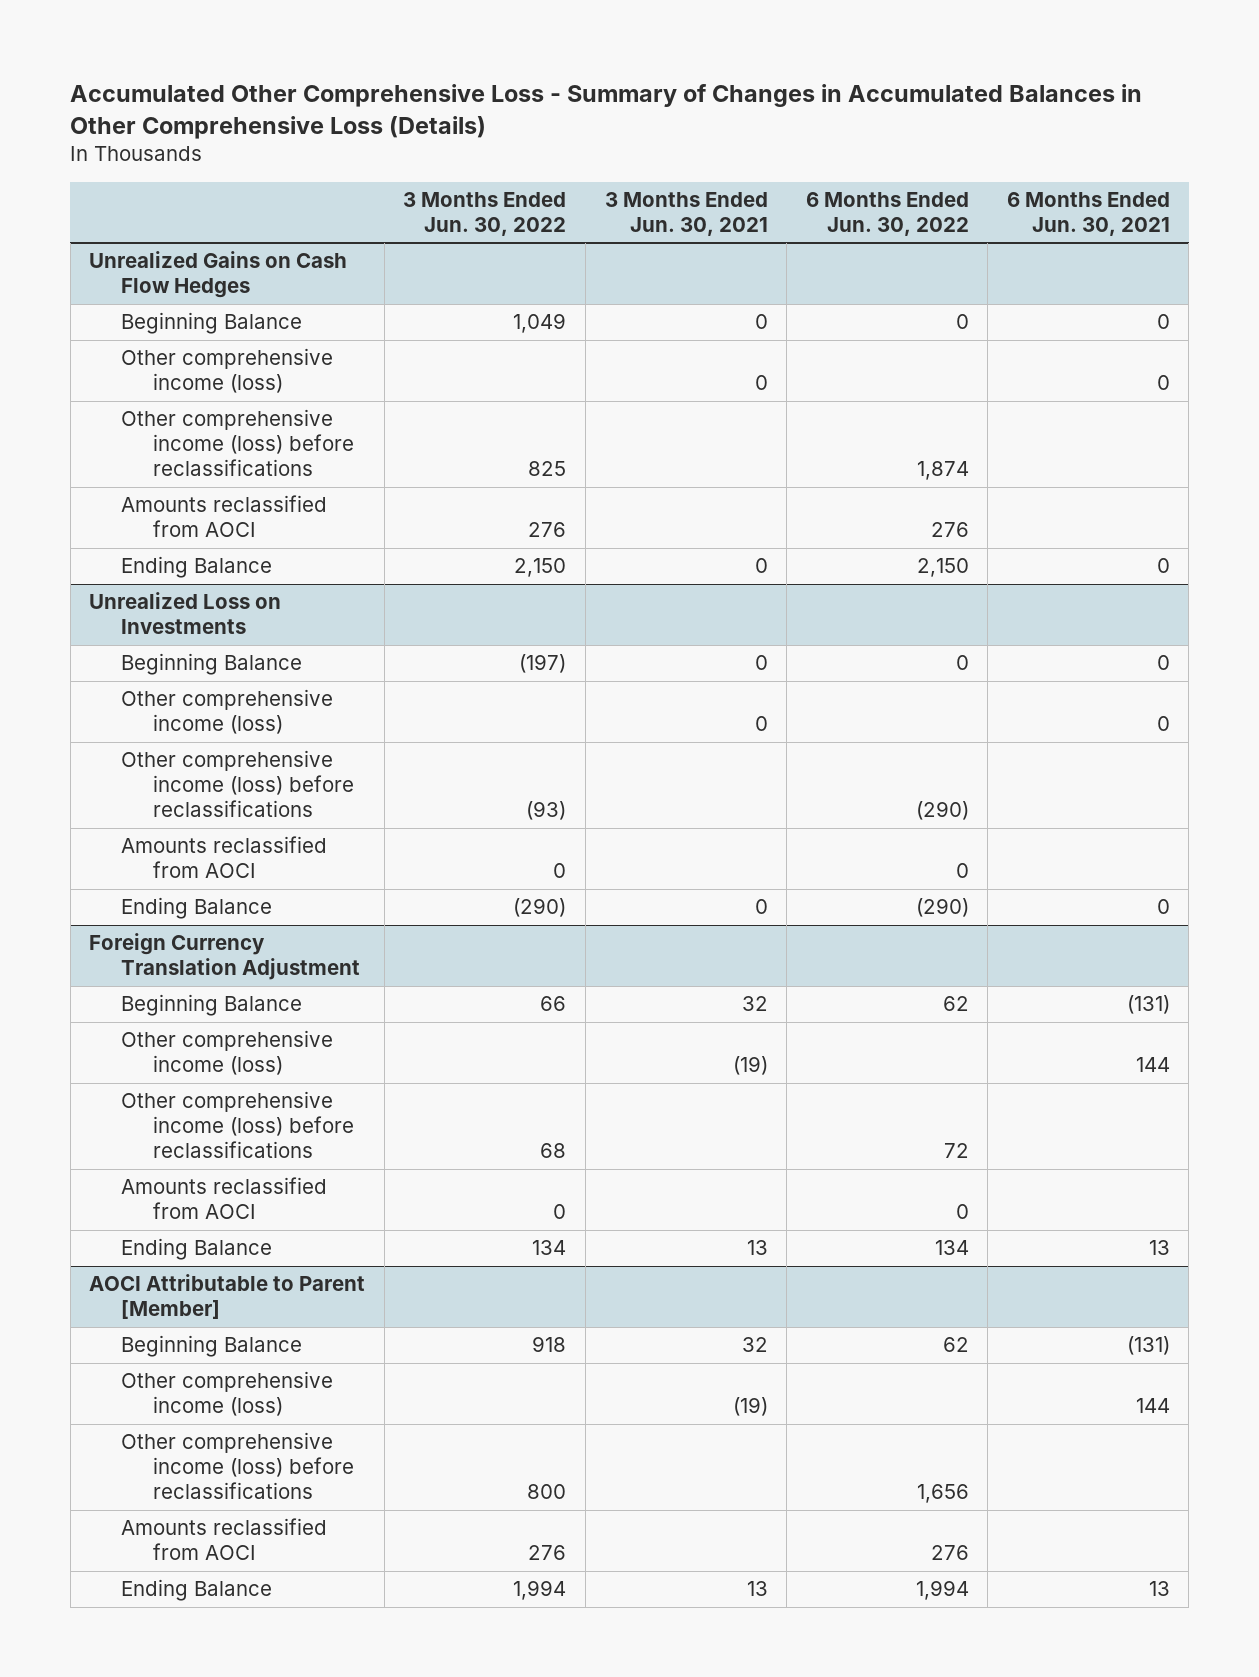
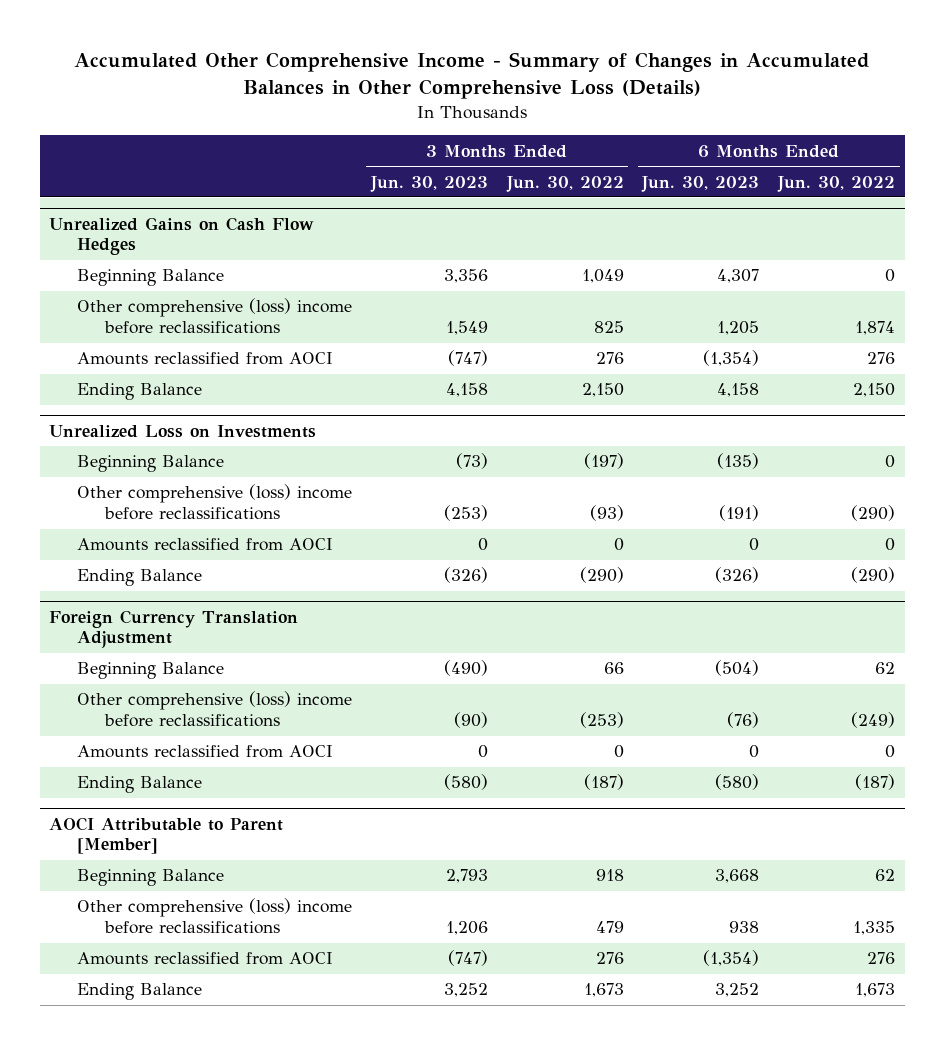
- Accumulated Other Comprehensive Loss - Summary of Changes in Accumulated Balances in Other Comprehensive Loss (Details)
+ Accumulated Other Comprehensive Income - Summary of Changes in Accumulated Balances in Other Comprehensive Loss (Details)
- | 3 Months Ended Jun. 30, 2022 | 3 Months Ended Jun. 30, 2021 | 6 Months Ended Jun. 30, 2022 | 6 Months Ended Jun. 30, 2021
+ | 3 Months Ended Jun. 30, 2023 | 3 Months Ended Jun. 30, 2022 | 6 Months Ended Jun. 30, 2023 | 6 Months Ended Jun. 30, 2022
@ Unrealized Gains on Cash Flow Hedges
- Other comprehensive income (loss) | | 0 | | 0
- Other comprehensive income (loss) before reclassifications | 825 | | 1,874 |
+ Other comprehensive (loss) income before reclassifications | 1,549 | 825 | 1,205 | 1,874
@ Unrealized Loss on Investments
- Other comprehensive income (loss) | | 0 | | 0
- Other comprehensive income (loss) before reclassifications | (93) | | (290) |
+ Other comprehensive (loss) income before reclassifications | (253) | (93) | (191) | (290)
@ Foreign Currency Translation Adjustment
- Other comprehensive income (loss) | | (19) | | 144
- Other comprehensive income (loss) before reclassifications | 68 | | 72 |
+ Other comprehensive (loss) income before reclassifications | (90) | (253) | (76) | (249)
- Ending Balance | 134 | 13 | 134 | 13
+ Ending Balance | (580) | (187) | (580) | (187)
@ AOCI Attributable to Parent [Member]
- Other comprehensive income (loss) | | (19) | | 144
- Other comprehensive income (loss) before reclassifications | 800 | | 1,656 |
+ Other comprehensive (loss) income before reclassifications | 1,206 | 479 | 938 | 1,335
- Ending Balance | 1,994 | 13 | 1,994 | 13
+ Ending Balance | 3,252 | 1,673 | 3,252 | 1,673

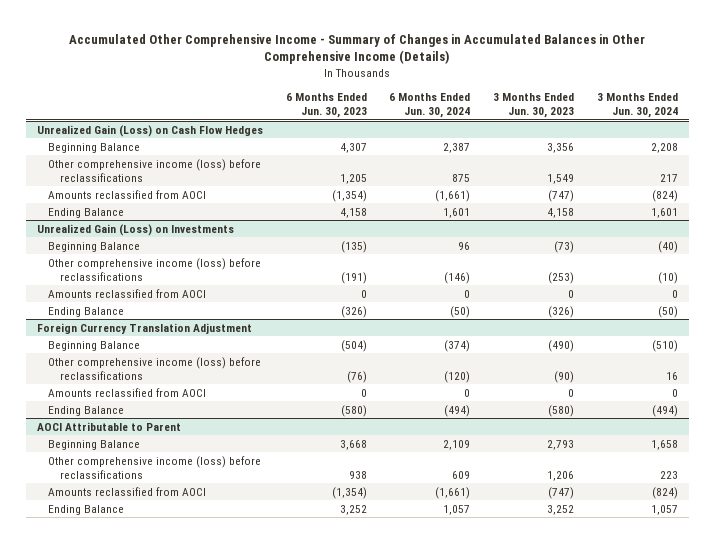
- Accumulated Other Comprehensive Income - Summary of Changes in Accumulated Balances in Other Comprehensive Loss (Details)
+ Accumulated Other Comprehensive Income - Summary of Changes in Accumulated Balances in Other Comprehensive Income (Details)
- | 3 Months Ended Jun. 30, 2023 | 3 Months Ended Jun. 30, 2022 | 6 Months Ended Jun. 30, 2023 | 6 Months Ended Jun. 30, 2022
+ | 6 Months Ended Jun. 30, 2023 | 6 Months Ended Jun. 30, 2024 | 3 Months Ended Jun. 30, 2023 | 3 Months Ended Jun. 30, 2024
- Unrealized Gains on Cash Flow Hedges
+ Unrealized Gain (Loss) on Cash Flow Hedges
- Other comprehensive (loss) income before reclassifications | 1,549 | 825 | 1,205 | 1,874
+ Other comprehensive income (loss) before reclassifications | 1,205 | 875 | 1,549 | 217
- Unrealized Loss on Investments
+ Unrealized Gain (Loss) on Investments
- Other comprehensive (loss) income before reclassifications | (253) | (93) | (191) | (290)
+ Other comprehensive income (loss) before reclassifications | (191) | (146) | (253) | (10)
@ Foreign Currency Translation Adjustment
- Other comprehensive (loss) income before reclassifications | (90) | (253) | (76) | (249)
+ Other comprehensive income (loss) before reclassifications | (76) | (120) | (90) | 16
- AOCI Attributable to Parent [Member]
+ AOCI Attributable to Parent
- Other comprehensive (loss) income before reclassifications | 1,206 | 479 | 938 | 1,335
+ Other comprehensive income (loss) before reclassifications | 938 | 609 | 1,206 | 223

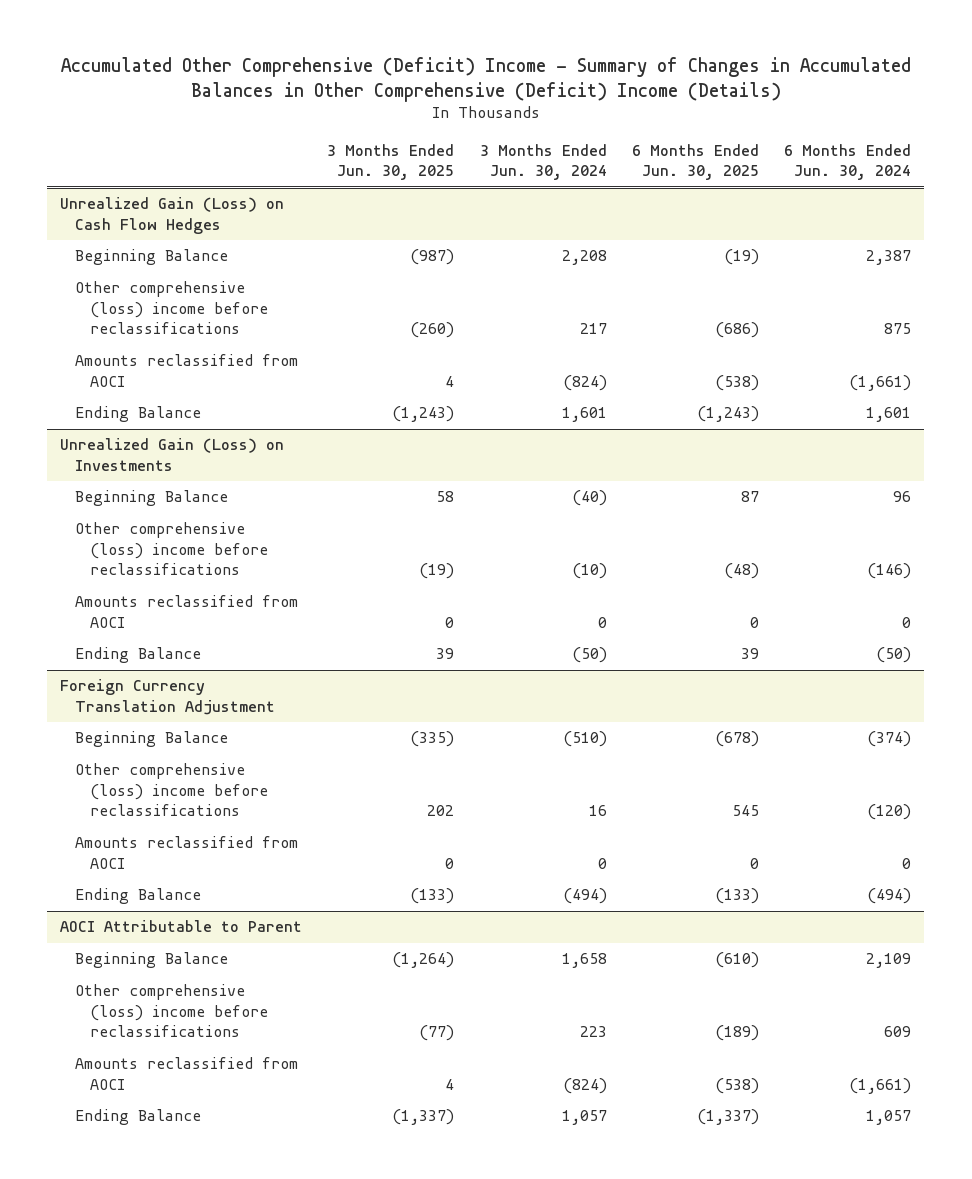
- Accumulated Other Comprehensive Income - Summary of Changes in Accumulated Balances in Other Comprehensive Income (Details)
+ Accumulated Other Comprehensive (Deficit) Income - Summary of Changes in Accumulated Balances in Other Comprehensive (Deficit) Income (Details)
- | 6 Months Ended Jun. 30, 2023 | 6 Months Ended Jun. 30, 2024 | 3 Months Ended Jun. 30, 2023 | 3 Months Ended Jun. 30, 2024
+ | 3 Months Ended Jun. 30, 2025 | 3 Months Ended Jun. 30, 2024 | 6 Months Ended Jun. 30, 2025 | 6 Months Ended Jun. 30, 2024
@ Unrealized Gain (Loss) on Cash Flow Hedges
- Other comprehensive income (loss) before reclassifications | 1,205 | 875 | 1,549 | 217
+ Other comprehensive (loss) income before reclassifications | (260) | 217 | (686) | 875
@ Unrealized Gain (Loss) on Investments
- Other comprehensive income (loss) before reclassifications | (191) | (146) | (253) | (10)
+ Other comprehensive (loss) income before reclassifications | (19) | (10) | (48) | (146)
@ Foreign Currency Translation Adjustment
- Other comprehensive income (loss) before reclassifications | (76) | (120) | (90) | 16
+ Other comprehensive (loss) income before reclassifications | 202 | 16 | 545 | (120)
@ AOCI Attributable to Parent
- Other comprehensive income (loss) before reclassifications | 938 | 609 | 1,206 | 223
+ Other comprehensive (loss) income before reclassifications | (77) | 223 | (189) | 609

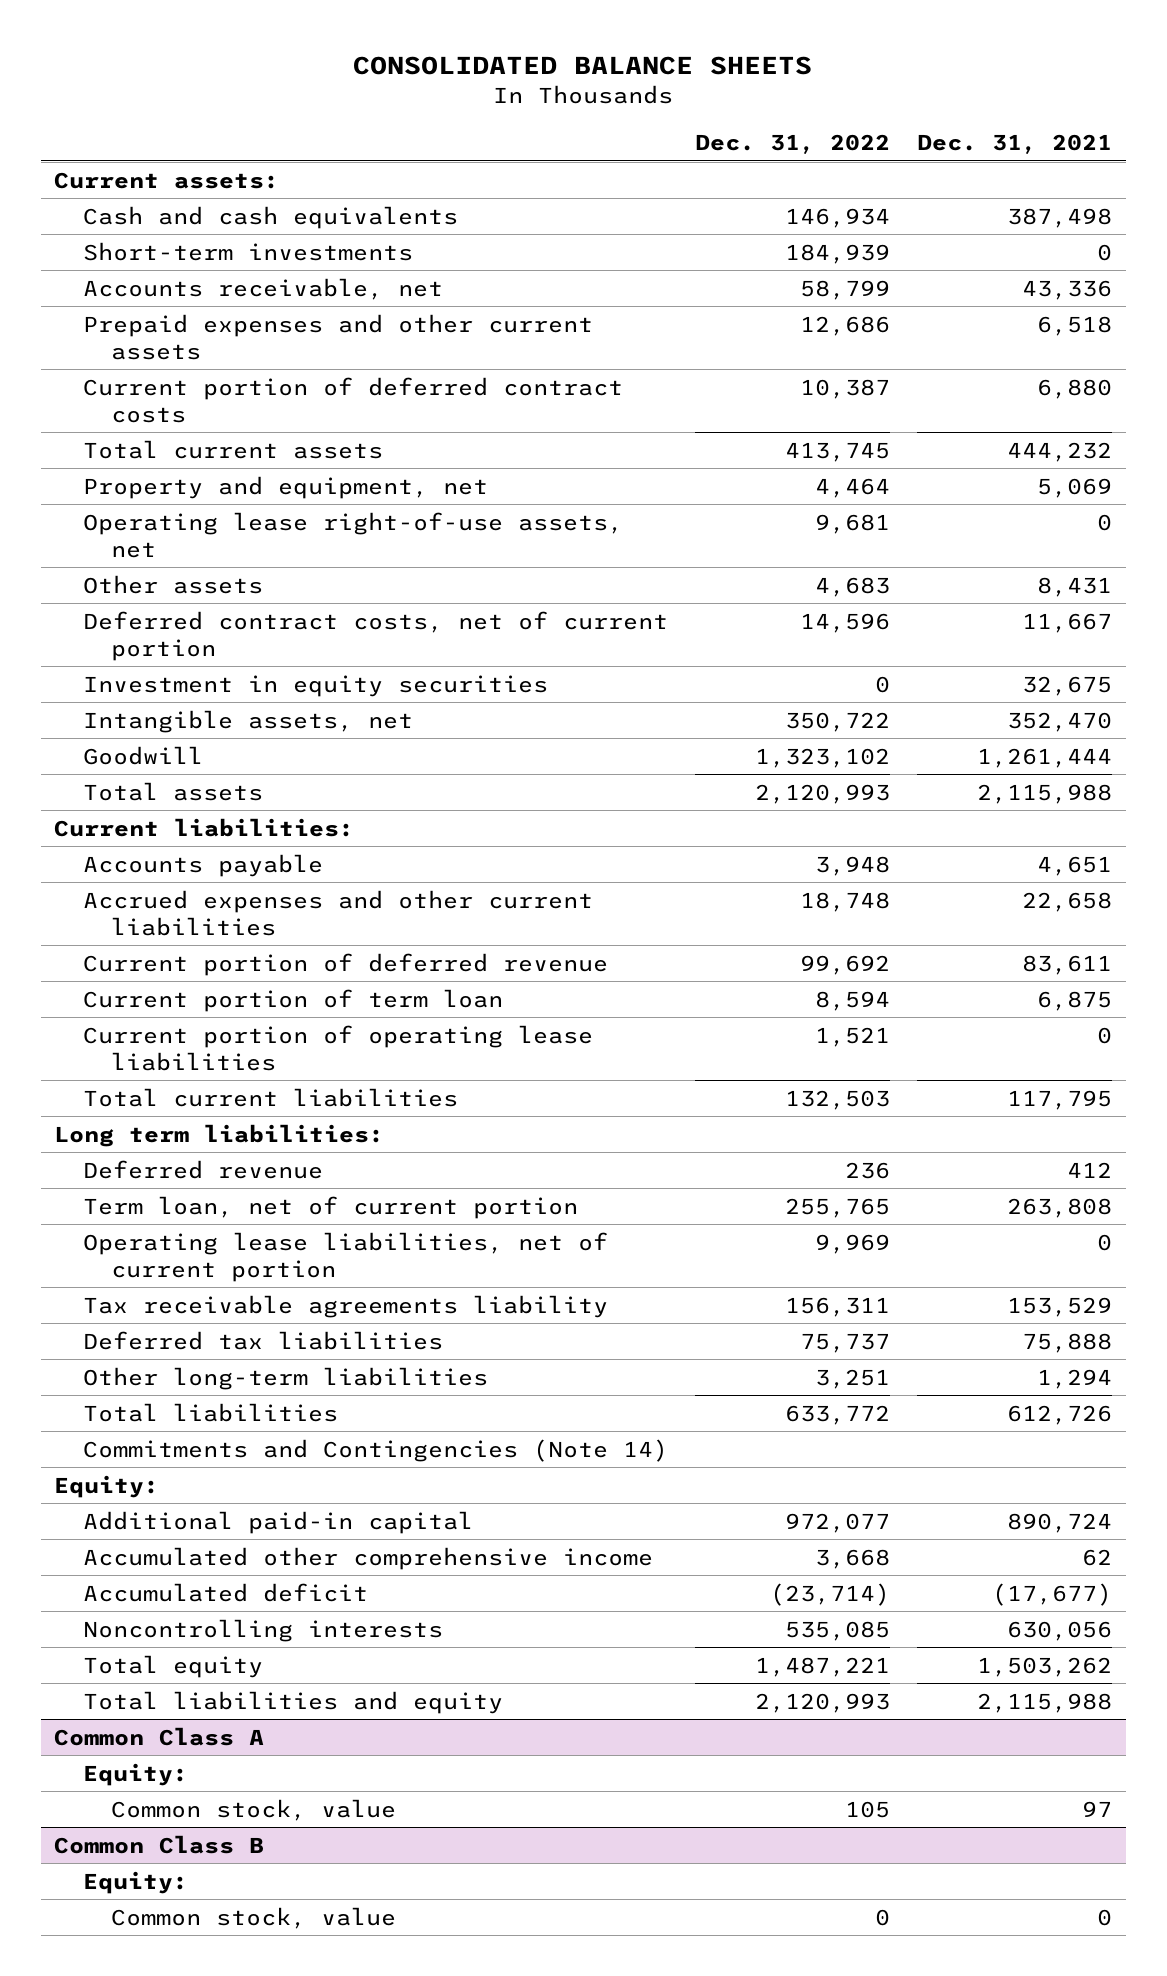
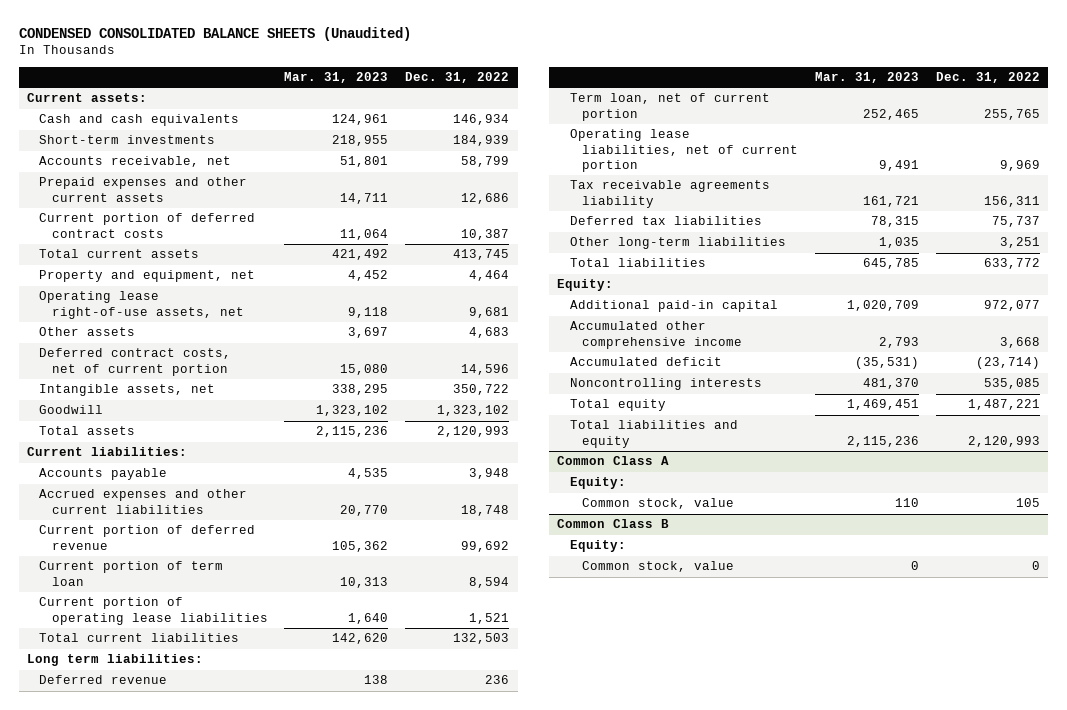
- CONSOLIDATED BALANCE SHEETS
+ CONDENSED CONSOLIDATED BALANCE SHEETS (Unaudited)
- | Dec. 31, 2022 | Dec. 31, 2021
+ | Mar. 31, 2023 | Dec. 31, 2022
- Investment in equity securities | 0 | 32,675
- Commitments and Contingencies (Note 14)

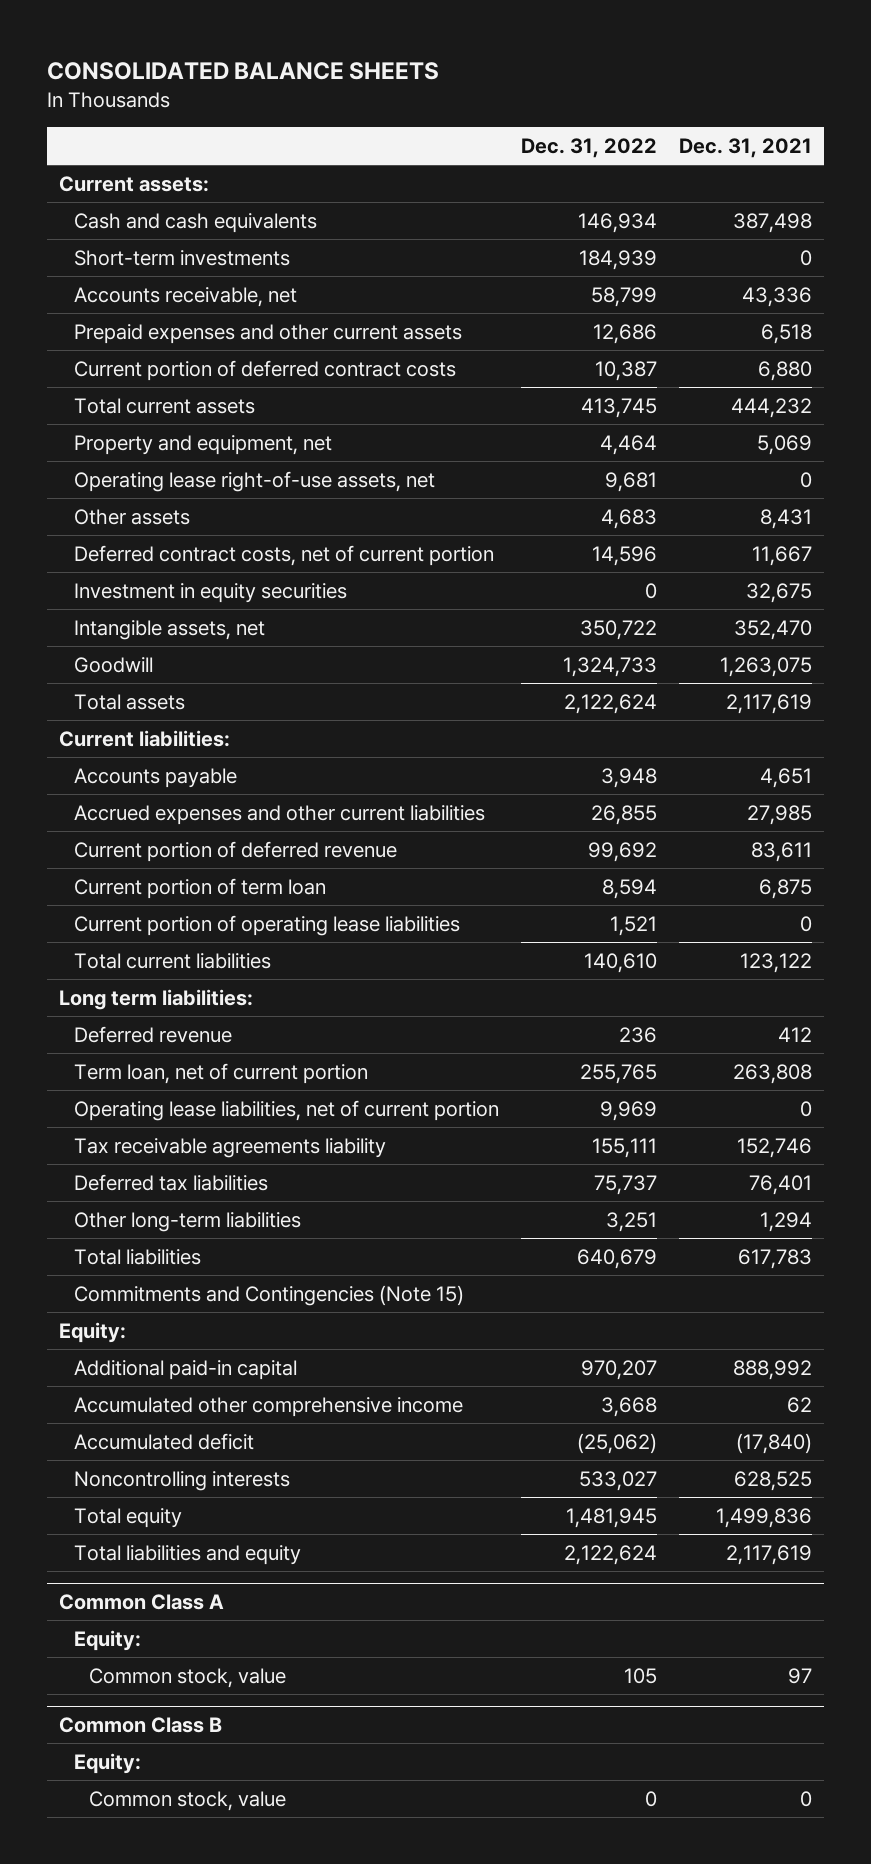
- CONDENSED CONSOLIDATED BALANCE SHEETS (Unaudited)
+ CONSOLIDATED BALANCE SHEETS
- | Mar. 31, 2023 | Dec. 31, 2022
+ | Dec. 31, 2022 | Dec. 31, 2021
+ Investment in equity securities | 0 | 32,675
- Goodwill | 1,323,102 | 1,323,102
- Total assets | 2,115,236 | 2,120,993
+ Goodwill | 1,324,733 | 1,263,075
+ Total assets | 2,122,624 | 2,117,619
- Accrued expenses and other current liabilities | 20,770 | 18,748
+ Accrued expenses and other current liabilities | 26,855 | 27,985
- Total current liabilities | 142,620 | 132,503
+ Total current liabilities | 140,610 | 123,122
- Tax receivable agreements liability | 161,721 | 156,311
+ Tax receivable agreements liability | 155,111 | 152,746
- Total liabilities | 645,785 | 633,772
+ Total liabilities | 640,679 | 617,783
+ Commitments and Contingencies (Note 15)
- Additional paid-in capital | 1,020,709 | 972,077
+ Additional paid-in capital | 970,207 | 888,992
- Accumulated deficit | (35,531) | (23,714)
- Noncontrolling interests | 481,370 | 535,085
- Total equity | 1,469,451 | 1,487,221
- Total liabilities and equity | 2,115,236 | 2,120,993
+ Accumulated deficit | (25,062) | (17,840)
+ Noncontrolling interests | 533,027 | 628,525
+ Total equity | 1,481,945 | 1,499,836
+ Total liabilities and equity | 2,122,624 | 2,117,619

